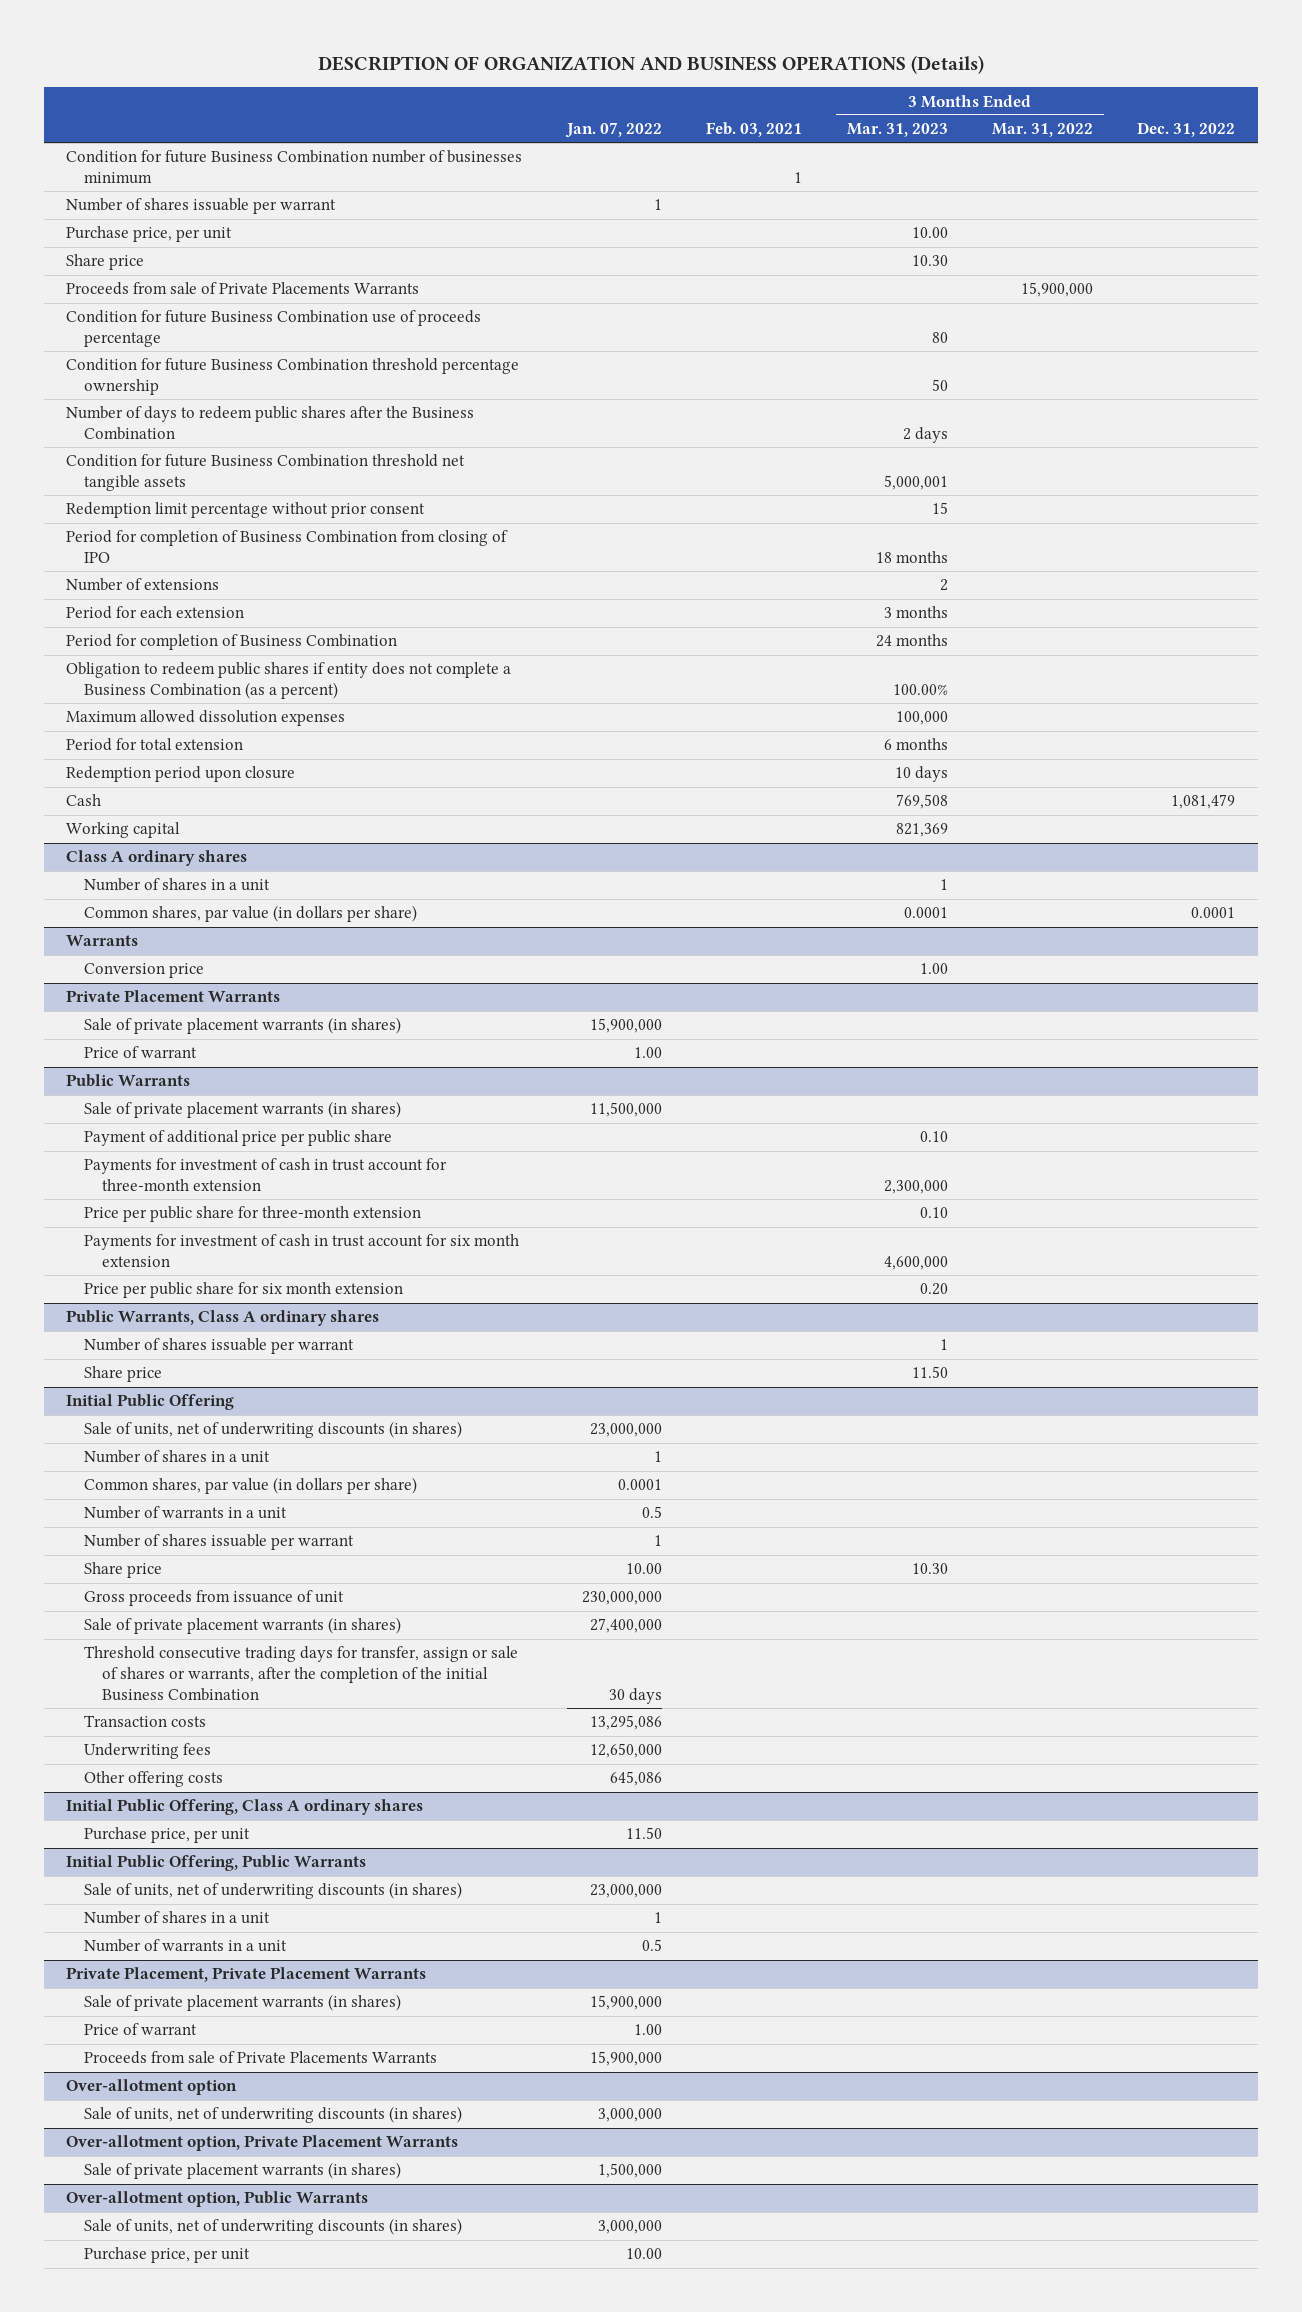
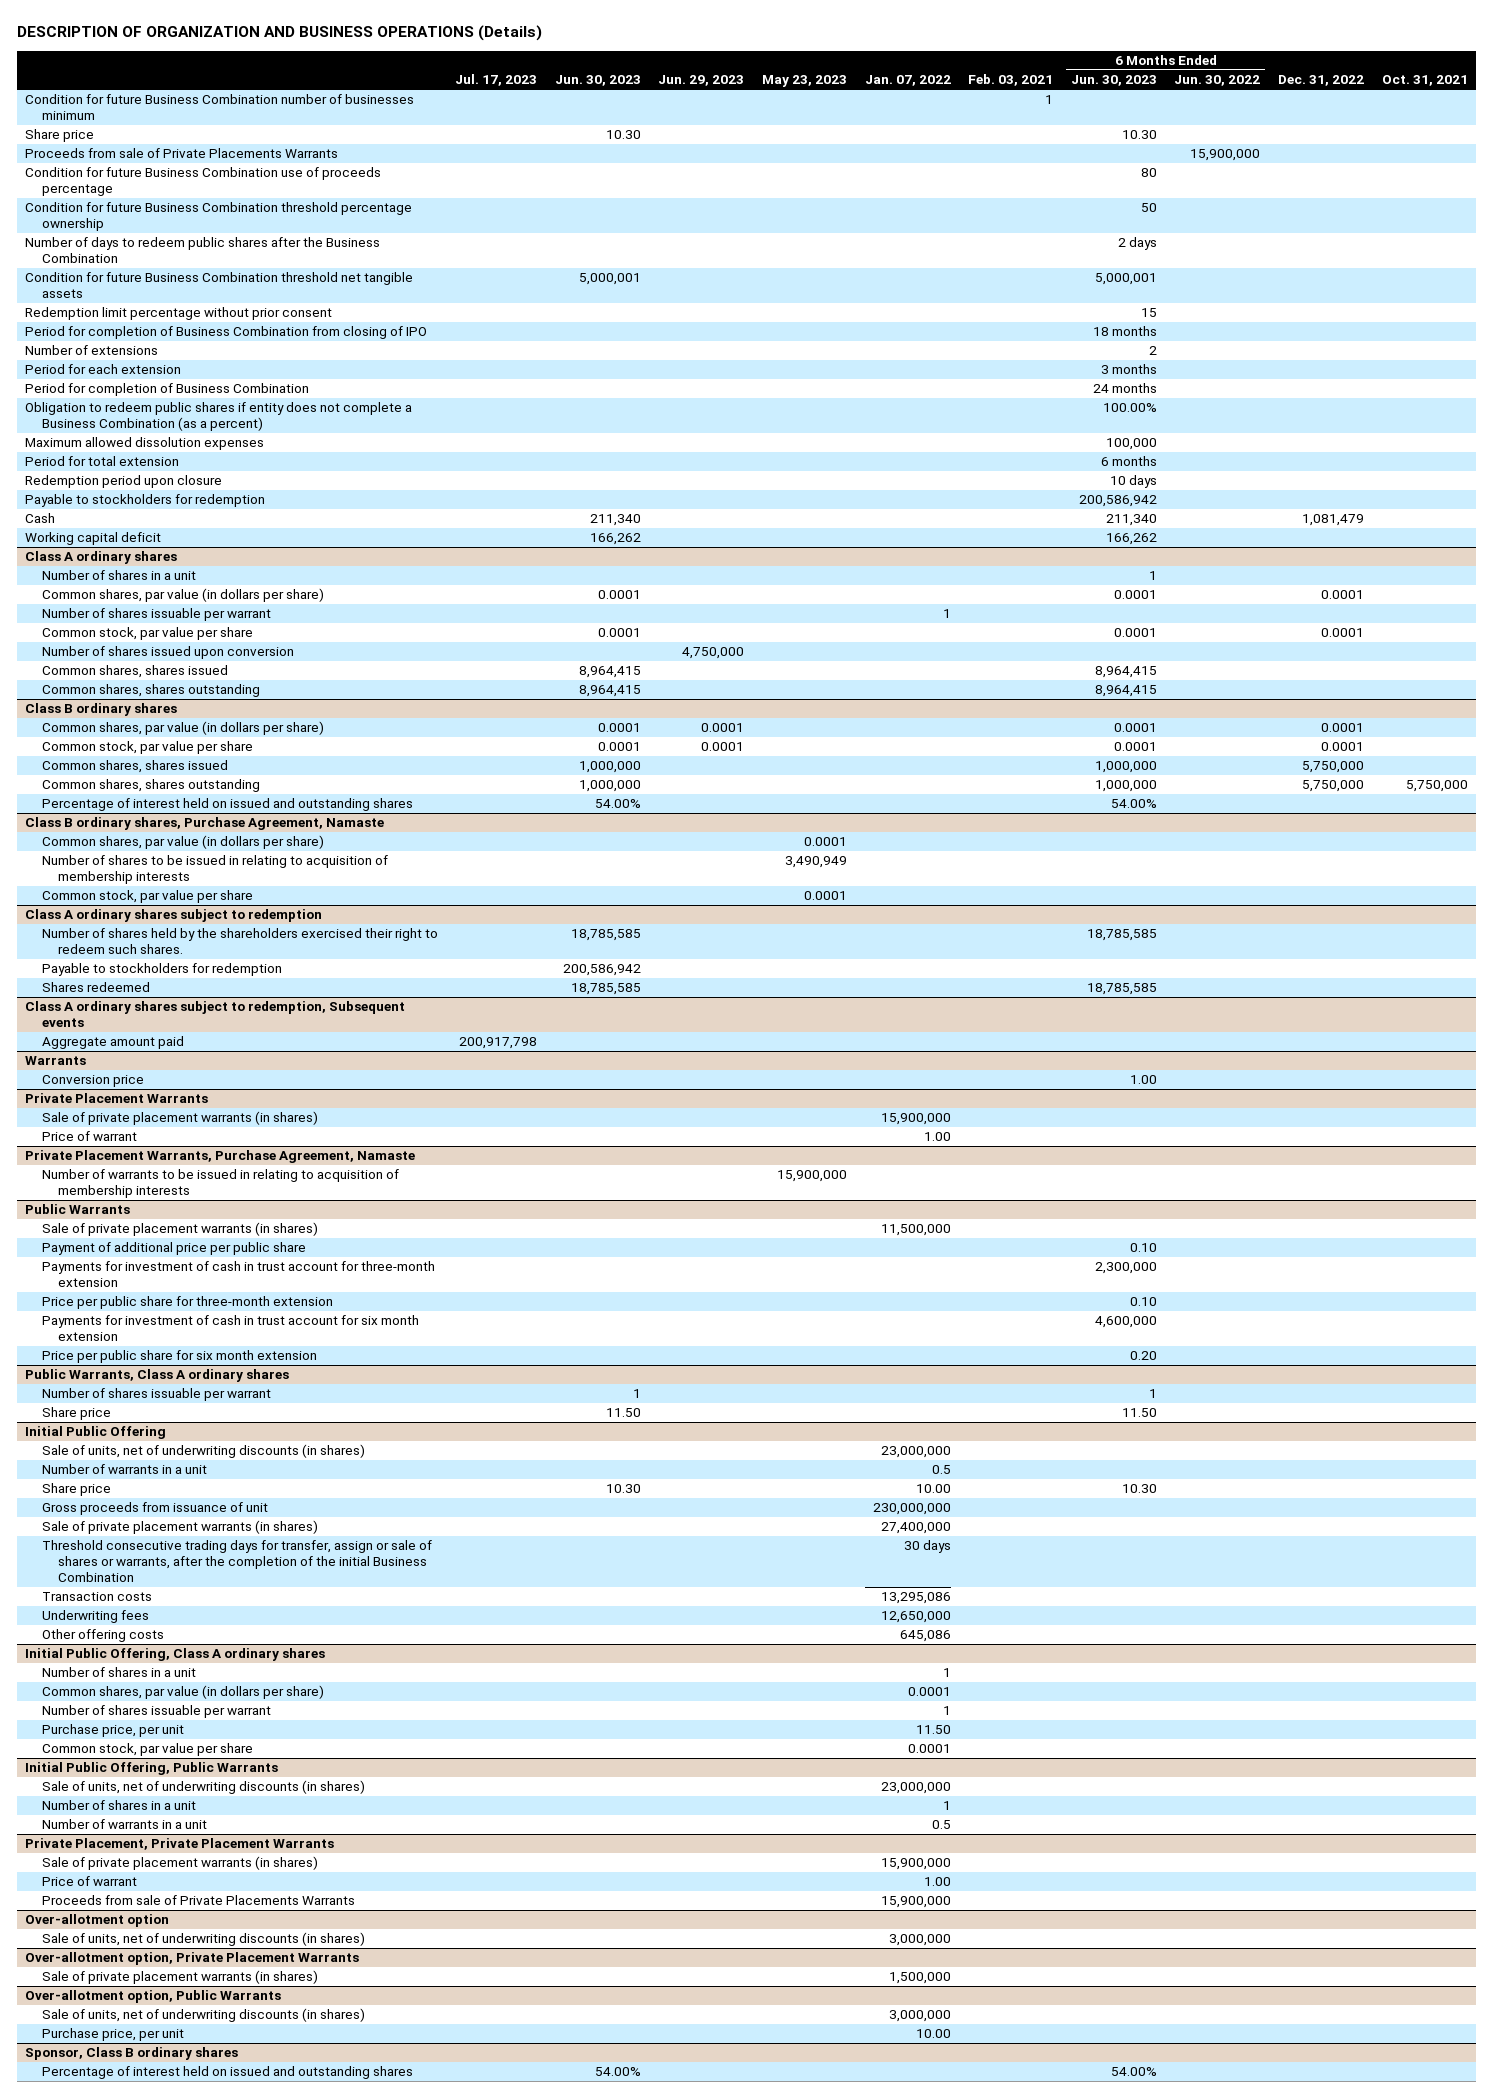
- | Jan. 07, 2022 | Feb. 03, 2021 | 3 Months Ended Mar. 31, 2023 | 3 Months Ended Mar. 31, 2022 | Dec. 31, 2022
+ | Jul. 17, 2023 | Jun. 30, 2023 | Jun. 29, 2023 | May 23, 2023 | Jan. 07, 2022 | Feb. 03, 2021 | 6 Months Ended Jun. 30, 2023 | 6 Months Ended Jun. 30, 2022 | Dec. 31, 2022 | Oct. 31, 2021
- Number of shares issuable per warrant | 1 | | | |
- Purchase price, per unit | | | 10.00 | |
+ Payable to stockholders for redemption | | | | | | | 200,586,942 | | |
- Working capital | | | 821,369 | |
+ Working capital deficit | | 166,262 | | | | | 166,262 | | |
@ Class A ordinary shares
+ Number of shares issuable per warrant | | | | | 1 | | | | |
+ Common stock, par value per share | | 0.0001 | | | | | 0.0001 | | 0.0001 |
+ Number of shares issued upon conversion | | | 4,750,000 | | | | | | |
+ Common shares, shares issued | | 8,964,415 | | | | | 8,964,415 | | |
+ Common shares, shares outstanding | | 8,964,415 | | | | | 8,964,415 | | |
+ Class B ordinary shares
+ Common shares, par value (in dollars per share) | | 0.0001 | 0.0001 | | | | 0.0001 | | 0.0001 |
+ Common stock, par value per share | | 0.0001 | 0.0001 | | | | 0.0001 | | 0.0001 |
+ Common shares, shares issued | | 1,000,000 | | | | | 1,000,000 | | 5,750,000 |
+ Common shares, shares outstanding | | 1,000,000 | | | | | 1,000,000 | | 5,750,000 | 5,750,000
+ Percentage of interest held on issued and outstanding shares | | 54.00% | | | | | 54.00% | | |
+ Class B ordinary shares, Purchase Agreement, Namaste
+ Common shares, par value (in dollars per share) | | | | 0.0001 | | | | | |
+ Number of shares to be issued in relating to acquisition of membership interests | | | | 3,490,949 | | | | | |
+ Common stock, par value per share | | | | 0.0001 | | | | | |
+ Class A ordinary shares subject to redemption
+ Number of shares held by the shareholders exercised their right to redeem such shares. | | 18,785,585 | | | | | 18,785,585 | | |
+ Payable to stockholders for redemption | | 200,586,942 | | | | | | | |
+ Shares redeemed | | 18,785,585 | | | | | 18,785,585 | | |
+ Class A ordinary shares subject to redemption, Subsequent events
+ Aggregate amount paid | 200,917,798 | | | | | | | | |
+ Private Placement Warrants, Purchase Agreement, Namaste
+ Number of warrants to be issued in relating to acquisition of membership interests | | | | 15,900,000 | | | | | |
@ Initial Public Offering
- Number of shares in a unit | 1 | | | |
- Common shares, par value (in dollars per share) | 0.0001 | | | |
- Number of shares issuable per warrant | 1 | | | |
@ Initial Public Offering, Class A ordinary shares
+ Number of shares in a unit | | | | | 1 | | | | |
+ Common shares, par value (in dollars per share) | | | | | 0.0001 | | | | |
+ Number of shares issuable per warrant | | | | | 1 | | | | |
+ Common stock, par value per share | | | | | 0.0001 | | | | |
+ Sponsor, Class B ordinary shares
+ Percentage of interest held on issued and outstanding shares | | 54.00% | | | | | 54.00% | | |

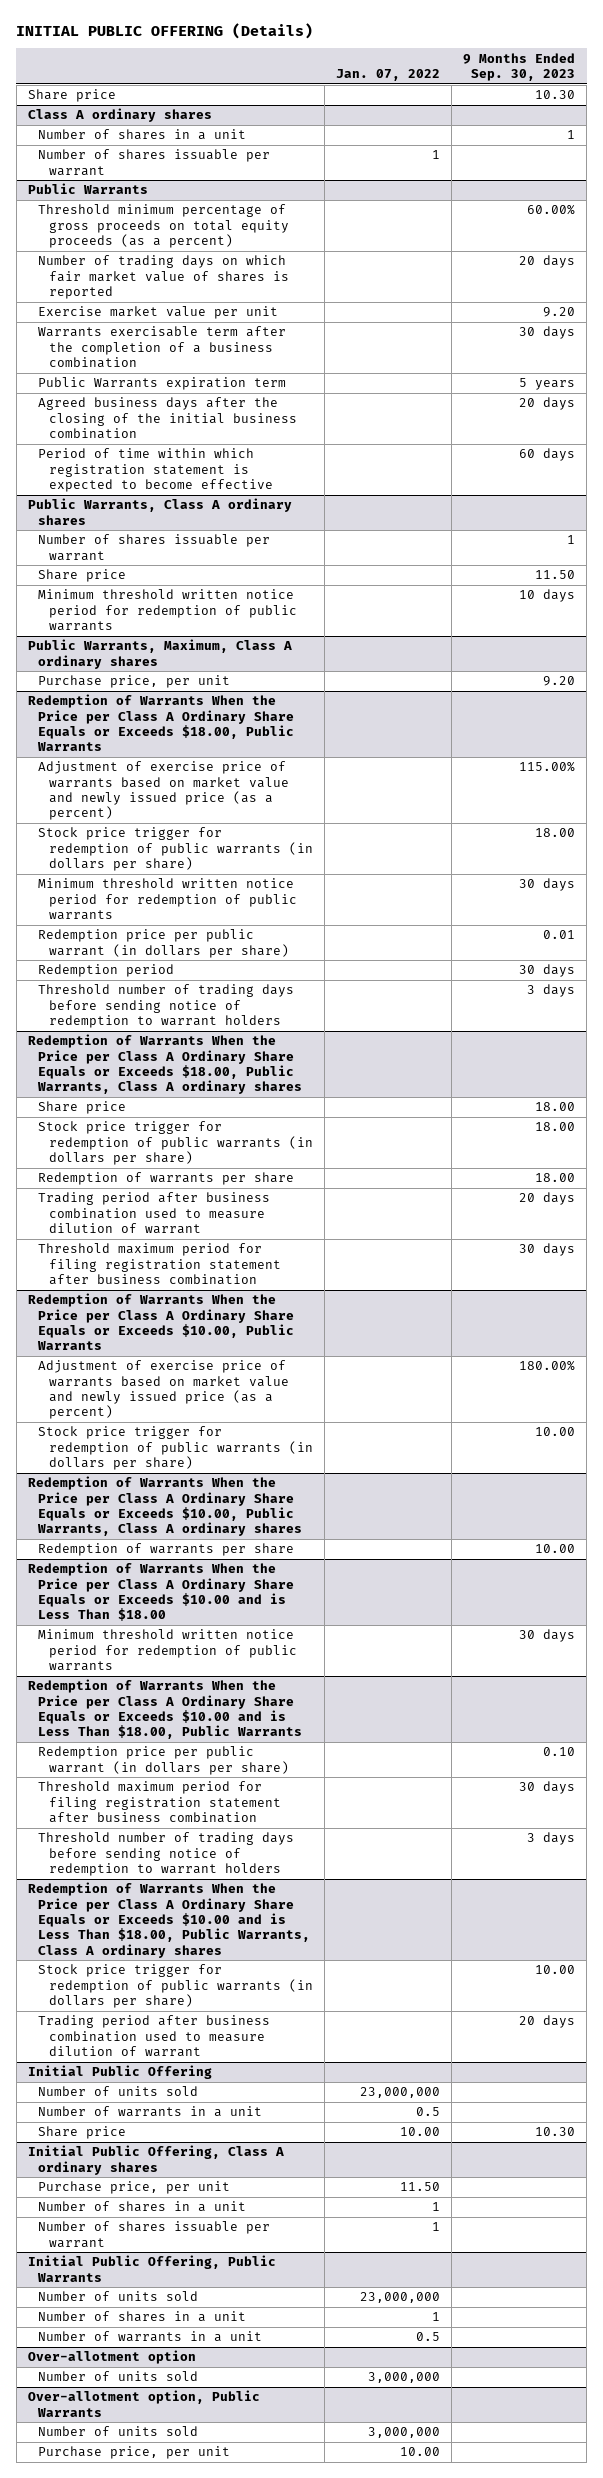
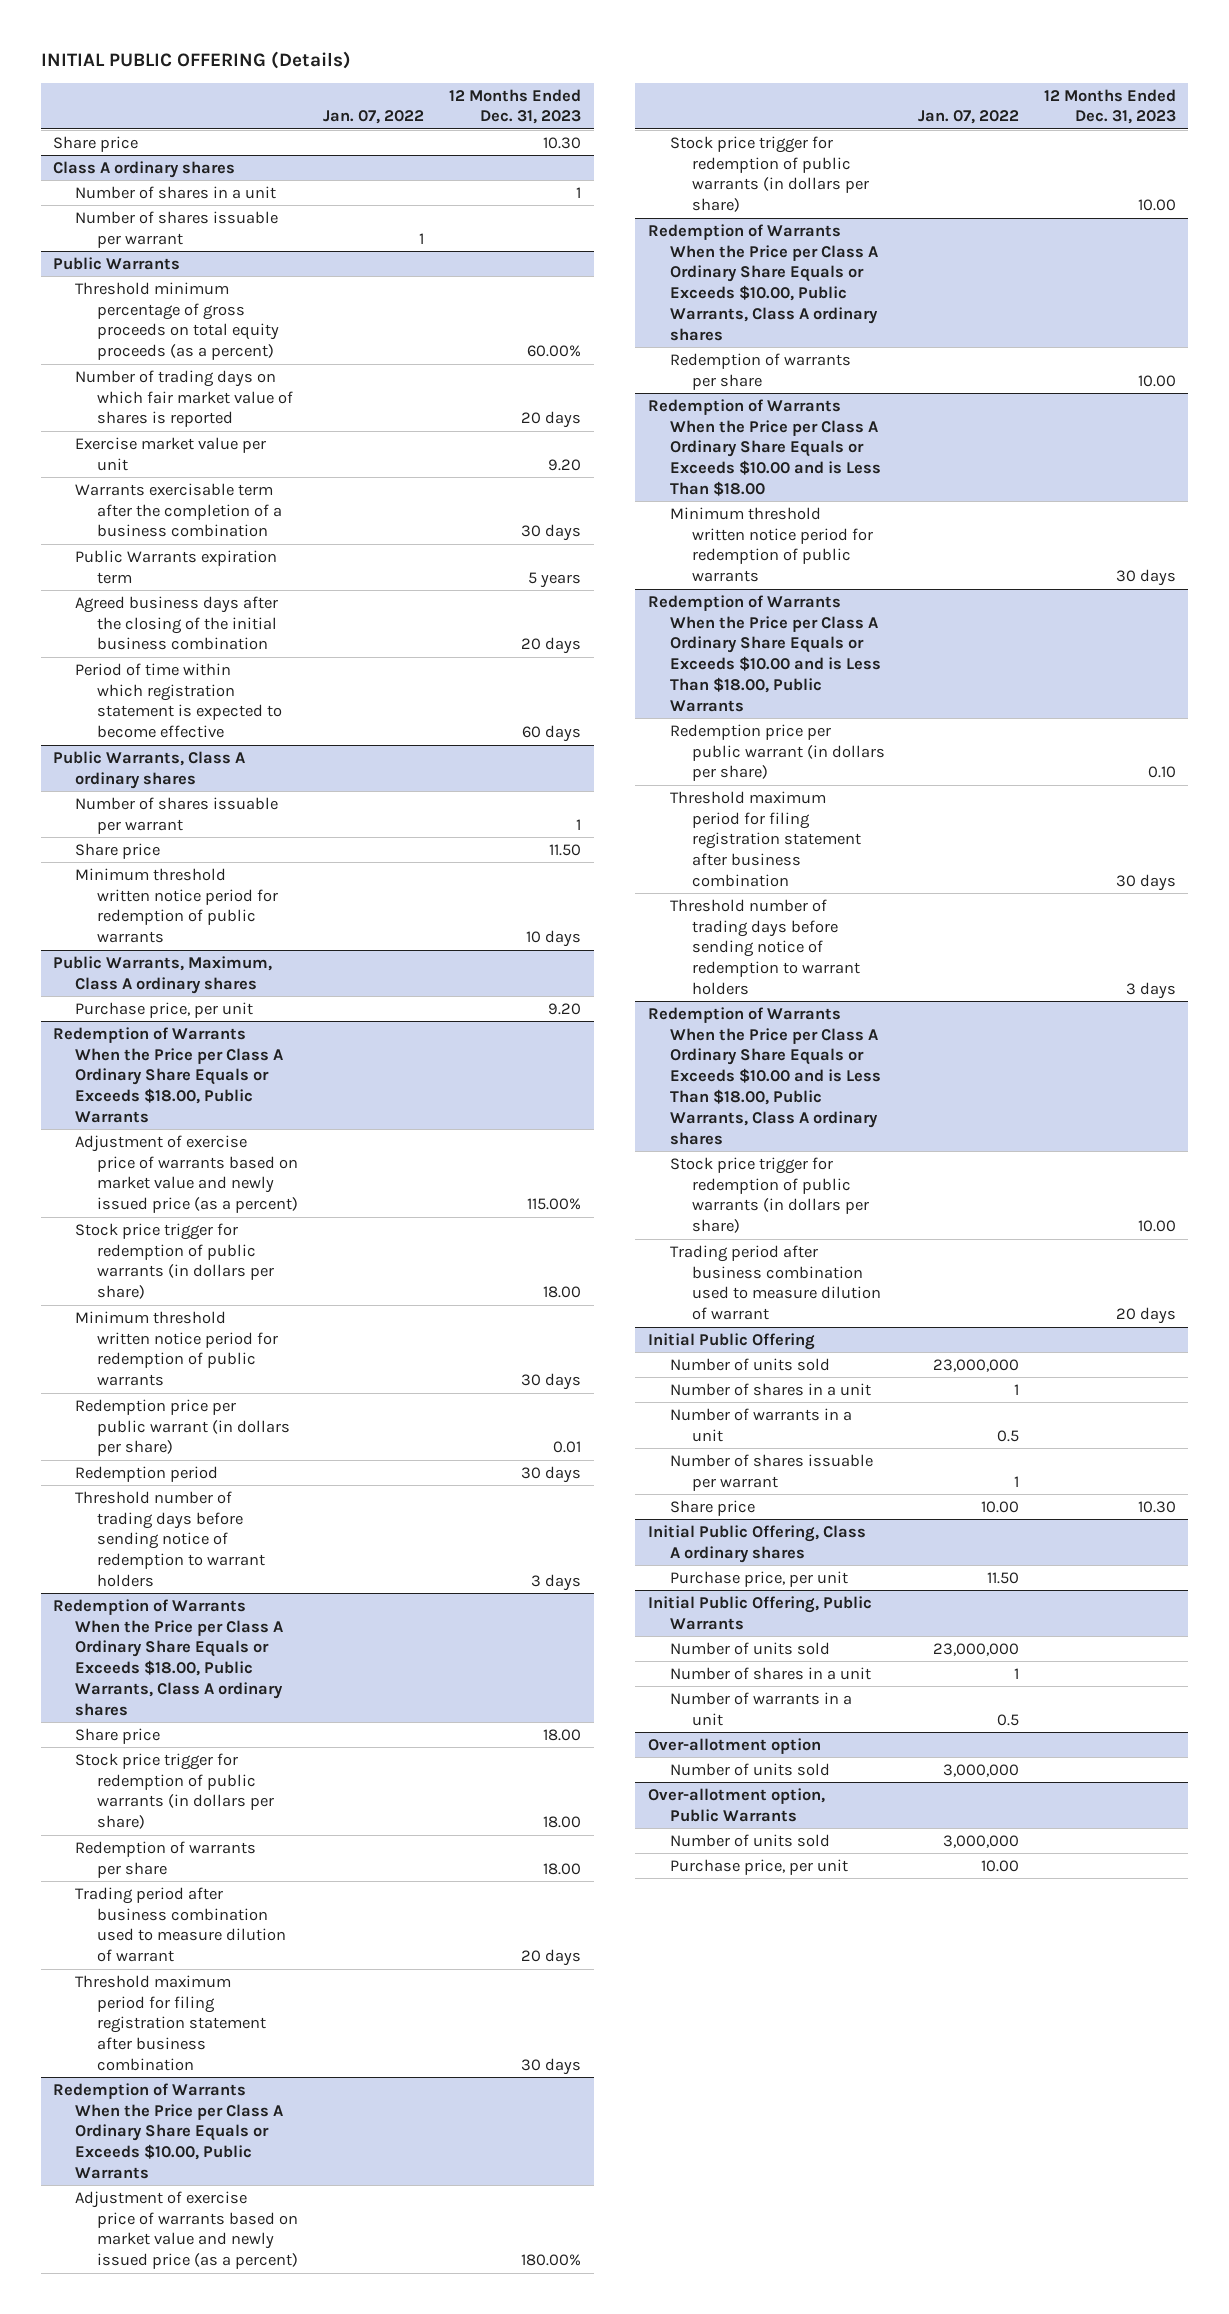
- | Jan. 07, 2022 | 9 Months Ended Sep. 30, 2023
+ | Jan. 07, 2022 | 12 Months Ended Dec. 31, 2023
@ Initial Public Offering
+ Number of shares in a unit | 1 |
+ Number of shares issuable per warrant | 1 |
@ Initial Public Offering, Class A ordinary shares
- Number of shares in a unit | 1 |
- Number of shares issuable per warrant | 1 |

